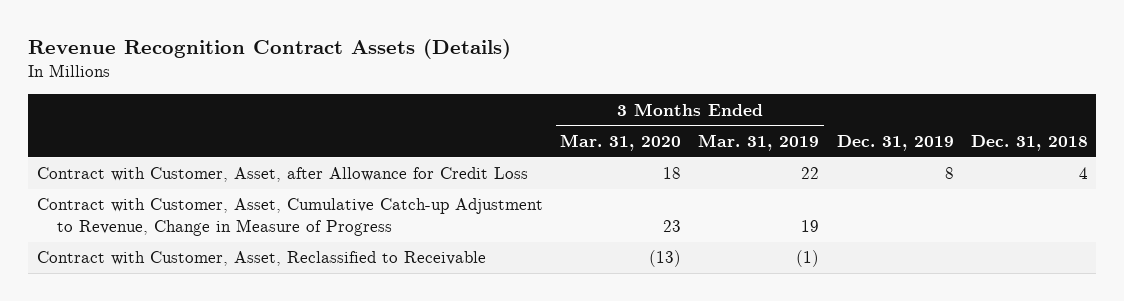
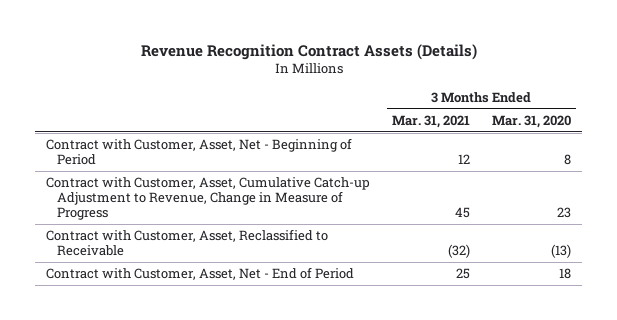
- | 3 Months Ended Mar. 31, 2020 | 3 Months Ended Mar. 31, 2019 | Dec. 31, 2019 | Dec. 31, 2018
+ | 3 Months Ended Mar. 31, 2021 | 3 Months Ended Mar. 31, 2020
- Contract with Customer, Asset, after Allowance for Credit Loss | 18 | 22 | 8 | 4
+ Contract with Customer, Asset, Net - Beginning of Period | 12 | 8
+ Contract with Customer, Asset, Net - End of Period | 25 | 18

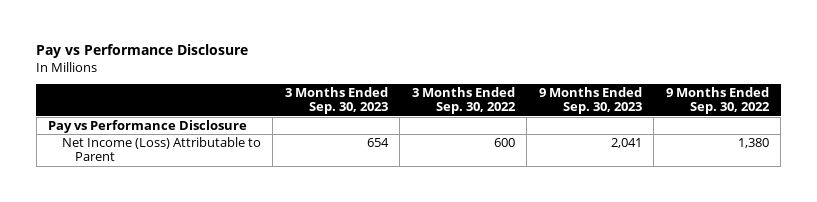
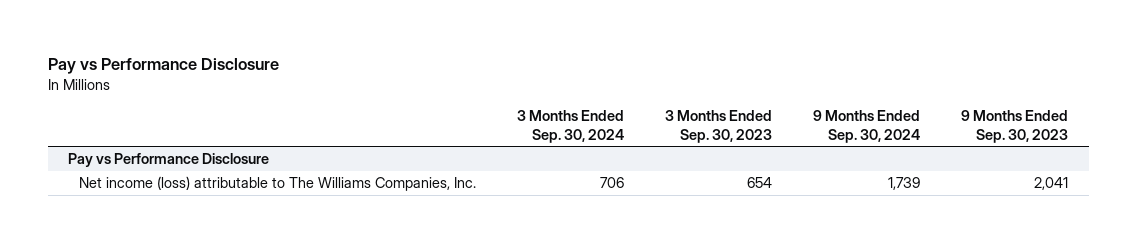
- | 3 Months Ended Sep. 30, 2023 | 3 Months Ended Sep. 30, 2022 | 9 Months Ended Sep. 30, 2023 | 9 Months Ended Sep. 30, 2022
+ | 3 Months Ended Sep. 30, 2024 | 3 Months Ended Sep. 30, 2023 | 9 Months Ended Sep. 30, 2024 | 9 Months Ended Sep. 30, 2023
- Net Income (Loss) Attributable to Parent | 654 | 600 | 2,041 | 1,380
+ Net income (loss) attributable to The Williams Companies, Inc. | 706 | 654 | 1,739 | 2,041

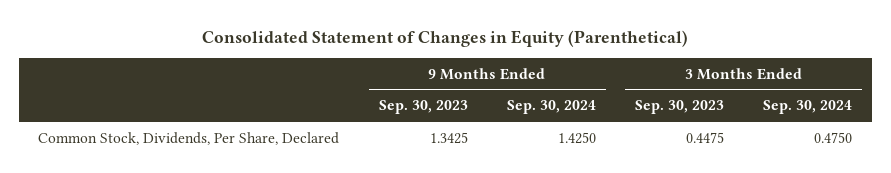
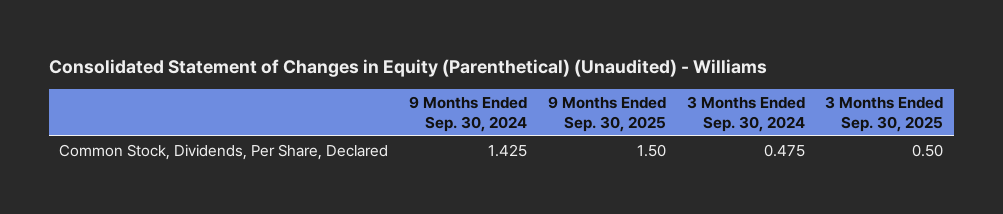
- Consolidated Statement of Changes in Equity (Parenthetical)
+ Consolidated Statement of Changes in Equity (Parenthetical) (Unaudited) - Williams
- | 9 Months Ended Sep. 30, 2023 | 9 Months Ended Sep. 30, 2024 | 3 Months Ended Sep. 30, 2023 | 3 Months Ended Sep. 30, 2024
+ | 9 Months Ended Sep. 30, 2024 | 9 Months Ended Sep. 30, 2025 | 3 Months Ended Sep. 30, 2024 | 3 Months Ended Sep. 30, 2025
- Common Stock, Dividends, Per Share, Declared | 1.3425 | 1.4250 | 0.4475 | 0.4750
+ Common Stock, Dividends, Per Share, Declared | 1.425 | 1.50 | 0.475 | 0.50

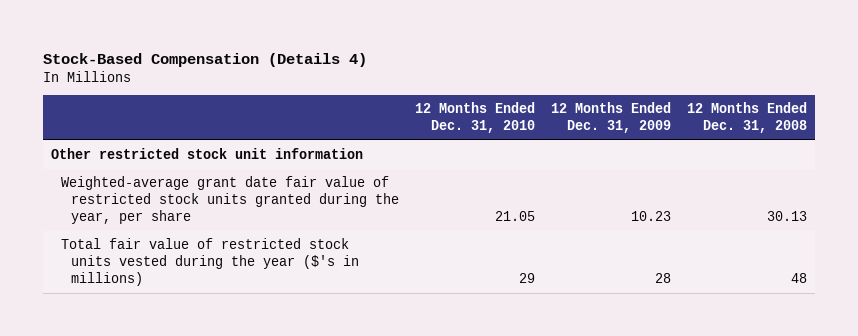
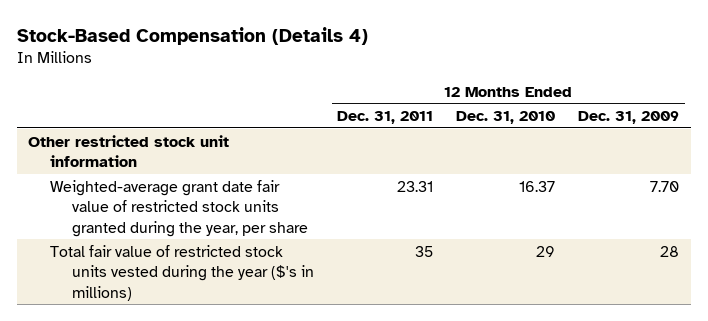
- | 12 Months Ended Dec. 31, 2010 | 12 Months Ended Dec. 31, 2009 | 12 Months Ended Dec. 31, 2008
+ | 12 Months Ended Dec. 31, 2011 | 12 Months Ended Dec. 31, 2010 | 12 Months Ended Dec. 31, 2009
- Weighted-average grant date fair value of restricted stock units granted during the year, per share | 21.05 | 10.23 | 30.13
+ Weighted-average grant date fair value of restricted stock units granted during the year, per share | 23.31 | 16.37 | 7.70

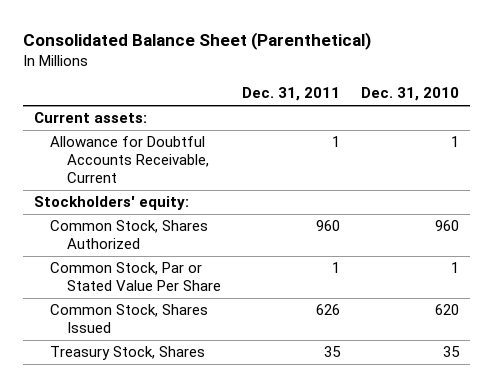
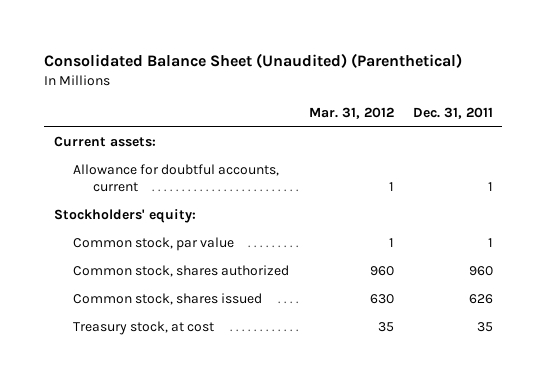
- Consolidated Balance Sheet (Parenthetical)
+ Consolidated Balance Sheet (Unaudited) (Parenthetical)
- | Dec. 31, 2011 | Dec. 31, 2010
+ | Mar. 31, 2012 | Dec. 31, 2011
- Allowance for Doubtful Accounts Receivable, Current | 1 | 1
+ Allowance for doubtful accounts, current | 1 | 1
- Common Stock, Shares Authorized | 960 | 960
- Common Stock, Par or Stated Value Per Share | 1 | 1
- Common Stock, Shares Issued | 626 | 620
- Treasury Stock, Shares | 35 | 35
+ Common stock, par value | 1 | 1
+ Common stock, shares authorized | 960 | 960
+ Common stock, shares issued | 630 | 626
+ Treasury stock, at cost | 35 | 35

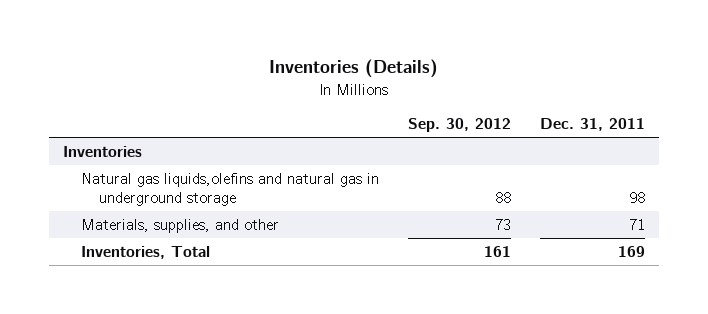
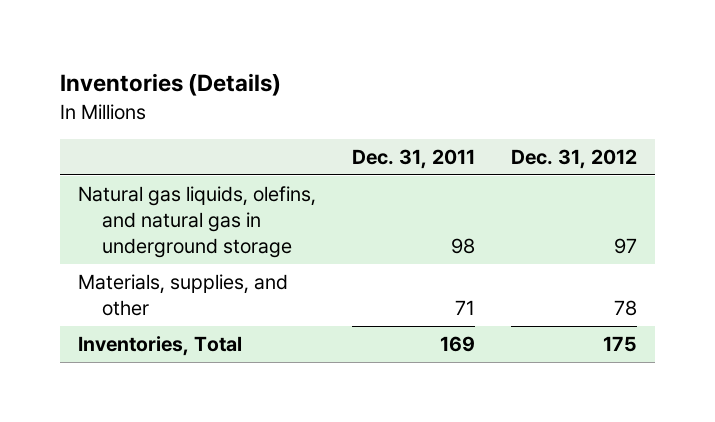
- | Sep. 30, 2012 | Dec. 31, 2011
+ | Dec. 31, 2011 | Dec. 31, 2012
- Inventories
- Natural gas liquids,olefins and natural gas in underground storage | 88 | 98
+ Natural gas liquids, olefins, and natural gas in underground storage | 98 | 97

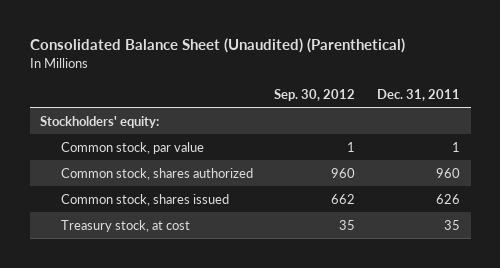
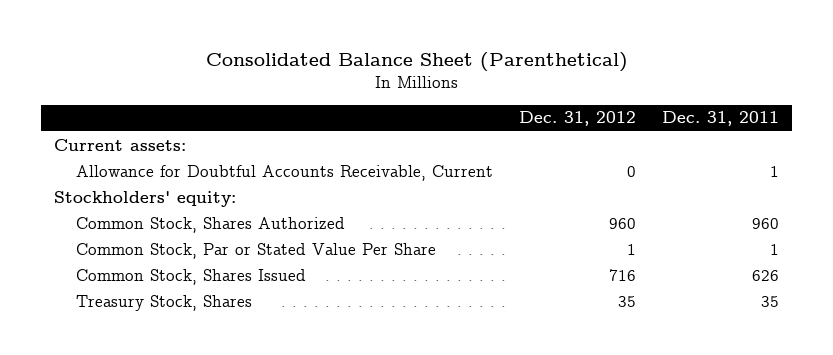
- Consolidated Balance Sheet (Unaudited) (Parenthetical)
+ Consolidated Balance Sheet (Parenthetical)
- | Sep. 30, 2012 | Dec. 31, 2011
+ | Dec. 31, 2012 | Dec. 31, 2011
+ Current assets:
+ Allowance for Doubtful Accounts Receivable, Current | 0 | 1
- Common stock, par value | 1 | 1
- Common stock, shares authorized | 960 | 960
- Common stock, shares issued | 662 | 626
- Treasury stock, at cost | 35 | 35
+ Common Stock, Shares Authorized | 960 | 960
+ Common Stock, Par or Stated Value Per Share | 1 | 1
+ Common Stock, Shares Issued | 716 | 626
+ Treasury Stock, Shares | 35 | 35

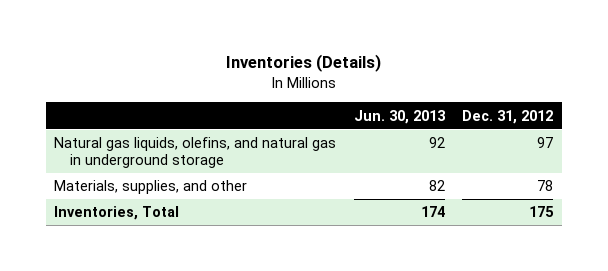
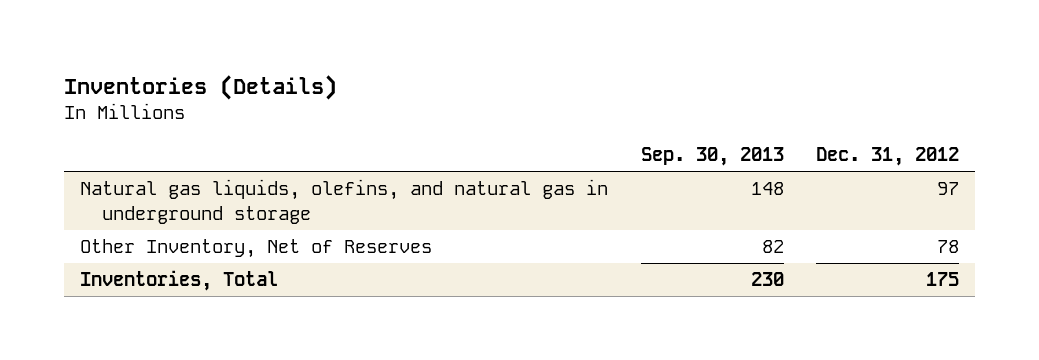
- | Jun. 30, 2013 | Dec. 31, 2012
+ | Sep. 30, 2013 | Dec. 31, 2012
- Materials, supplies, and other | 82 | 78
+ Other Inventory, Net of Reserves | 82 | 78

